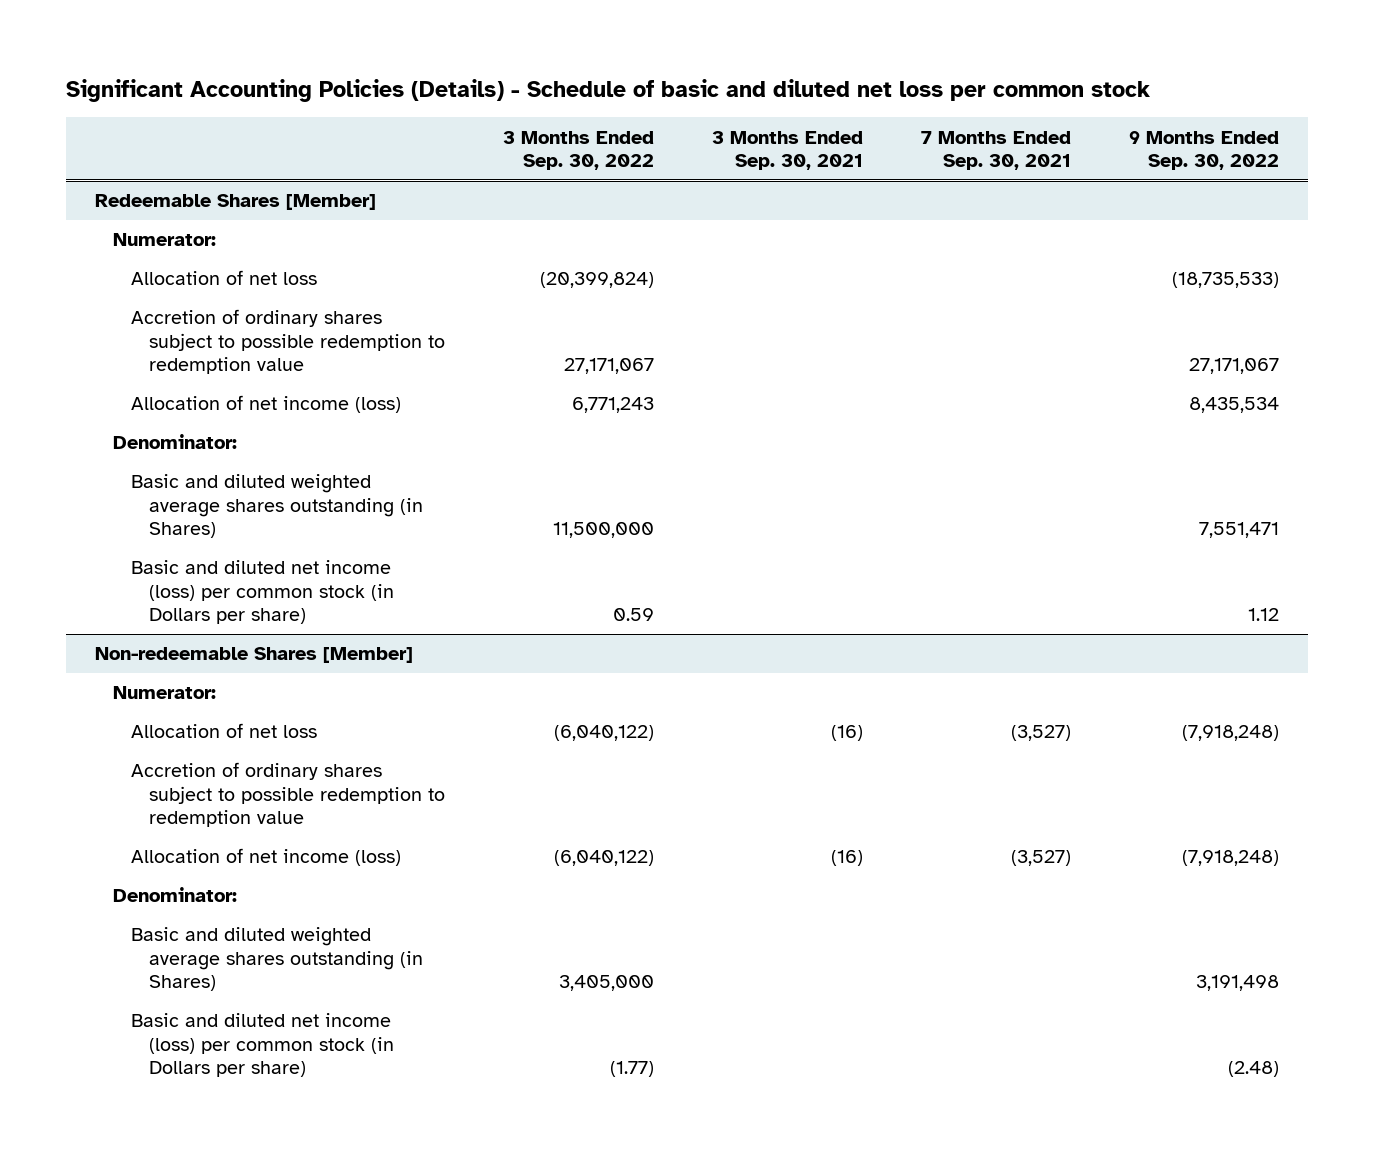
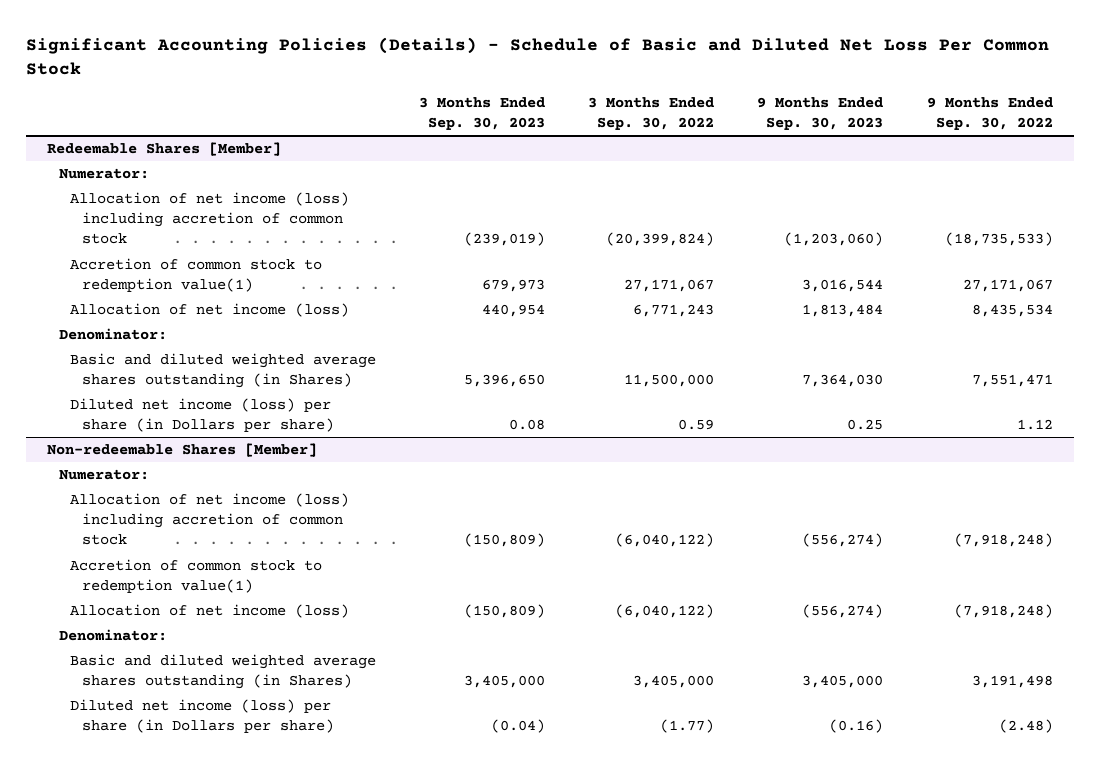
- Significant Accounting Policies (Details) - Schedule of basic and diluted net loss per common stock
+ Significant Accounting Policies (Details) - Schedule of Basic and Diluted Net Loss Per Common Stock
- | 3 Months Ended Sep. 30, 2022 | 3 Months Ended Sep. 30, 2021 | 7 Months Ended Sep. 30, 2021 | 9 Months Ended Sep. 30, 2022
+ | 3 Months Ended Sep. 30, 2023 | 3 Months Ended Sep. 30, 2022 | 9 Months Ended Sep. 30, 2023 | 9 Months Ended Sep. 30, 2022
@ Redeemable Shares [Member]
- Allocation of net loss | (20,399,824) | | | (18,735,533)
- Accretion of ordinary shares subject to possible redemption to redemption value | 27,171,067 | | | 27,171,067
+ Allocation of net income (loss) including accretion of common stock | (239,019) | (20,399,824) | (1,203,060) | (18,735,533)
+ Accretion of common stock to redemption value(1) | 679,973 | 27,171,067 | 3,016,544 | 27,171,067
- Basic and diluted net income (loss) per common stock (in Dollars per share) | 0.59 | | | 1.12
+ Diluted net income (loss) per share (in Dollars per share) | 0.08 | 0.59 | 0.25 | 1.12
@ Non-redeemable Shares [Member]
- Allocation of net loss | (6,040,122) | (16) | (3,527) | (7,918,248)
- Accretion of ordinary shares subject to possible redemption to redemption value
+ Allocation of net income (loss) including accretion of common stock | (150,809) | (6,040,122) | (556,274) | (7,918,248)
+ Accretion of common stock to redemption value(1)
- Basic and diluted net income (loss) per common stock (in Dollars per share) | (1.77) | | | (2.48)
+ Diluted net income (loss) per share (in Dollars per share) | (0.04) | (1.77) | (0.16) | (2.48)

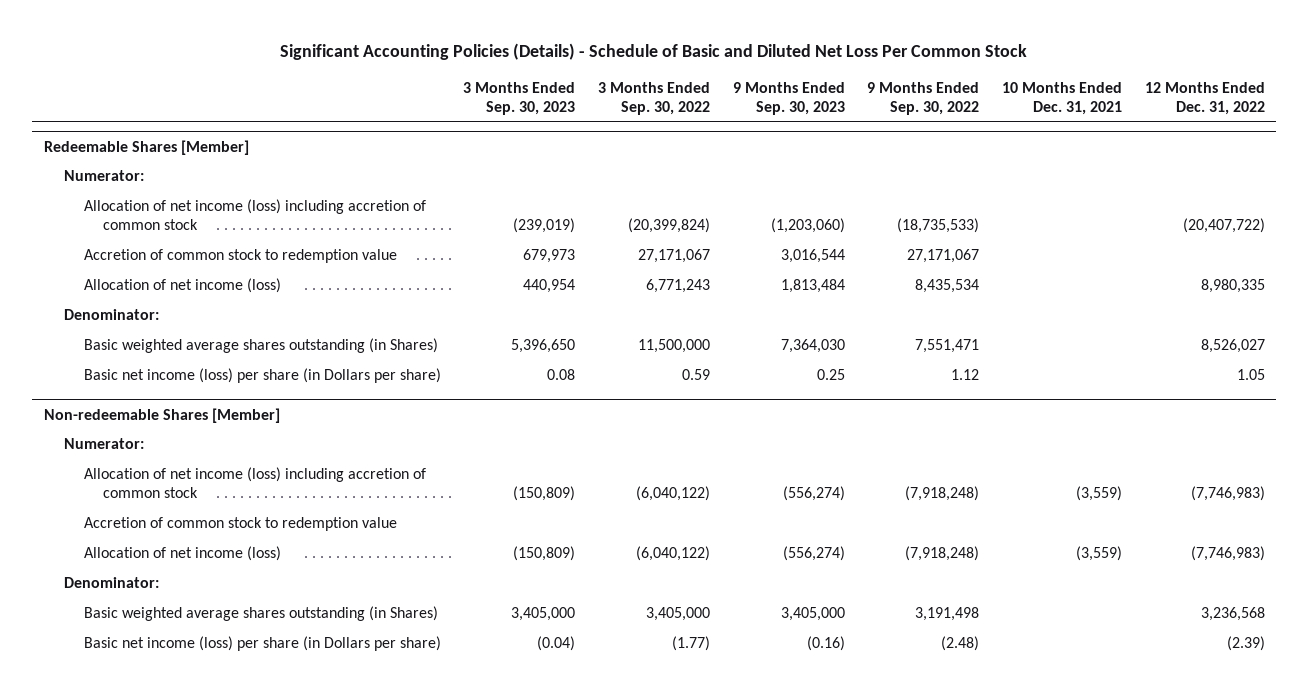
- | 3 Months Ended Sep. 30, 2023 | 3 Months Ended Sep. 30, 2022 | 9 Months Ended Sep. 30, 2023 | 9 Months Ended Sep. 30, 2022
+ | 3 Months Ended Sep. 30, 2023 | 3 Months Ended Sep. 30, 2022 | 9 Months Ended Sep. 30, 2023 | 9 Months Ended Sep. 30, 2022 | 10 Months Ended Dec. 31, 2021 | 12 Months Ended Dec. 31, 2022
@ Redeemable Shares [Member]
- Accretion of common stock to redemption value(1) | 679,973 | 27,171,067 | 3,016,544 | 27,171,067
+ Accretion of common stock to redemption value | 679,973 | 27,171,067 | 3,016,544 | 27,171,067 | |
- Basic and diluted weighted average shares outstanding (in Shares) | 5,396,650 | 11,500,000 | 7,364,030 | 7,551,471
- Diluted net income (loss) per share (in Dollars per share) | 0.08 | 0.59 | 0.25 | 1.12
+ Basic weighted average shares outstanding (in Shares) | 5,396,650 | 11,500,000 | 7,364,030 | 7,551,471 | | 8,526,027
+ Basic net income (loss) per share (in Dollars per share) | 0.08 | 0.59 | 0.25 | 1.12 | | 1.05
@ Non-redeemable Shares [Member]
- Accretion of common stock to redemption value(1)
+ Accretion of common stock to redemption value
- Basic and diluted weighted average shares outstanding (in Shares) | 3,405,000 | 3,405,000 | 3,405,000 | 3,191,498
- Diluted net income (loss) per share (in Dollars per share) | (0.04) | (1.77) | (0.16) | (2.48)
+ Basic weighted average shares outstanding (in Shares) | 3,405,000 | 3,405,000 | 3,405,000 | 3,191,498 | | 3,236,568
+ Basic net income (loss) per share (in Dollars per share) | (0.04) | (1.77) | (0.16) | (2.48) | | (2.39)

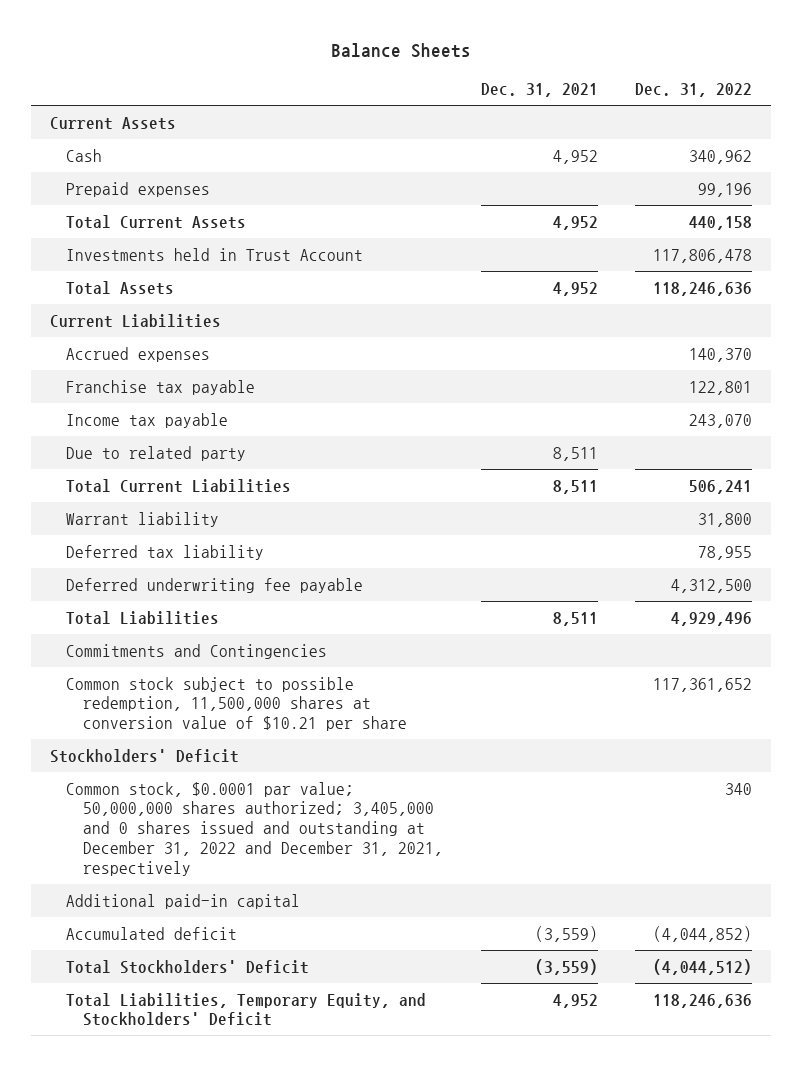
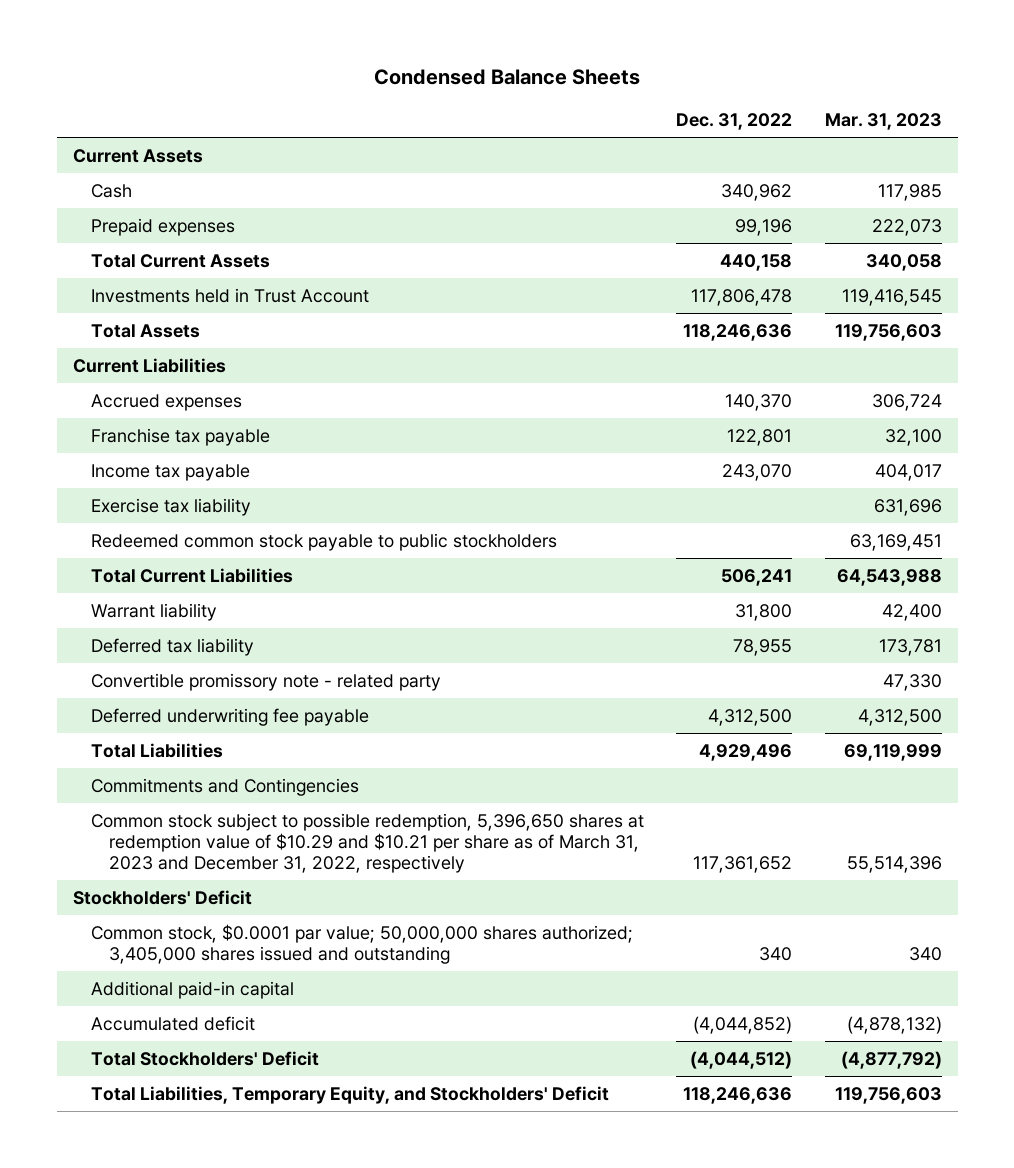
- Balance Sheets
+ Condensed Balance Sheets
- | Dec. 31, 2021 | Dec. 31, 2022
+ | Dec. 31, 2022 | Mar. 31, 2023
- Due to related party | 8,511 |
+ Exercise tax liability | | 631,696
+ Redeemed common stock payable to public stockholders | | 63,169,451
+ Convertible promissory note - related party | | 47,330
- Common stock subject to possible redemption, 11,500,000 shares at conversion value of $10.21 per share | | 117,361,652
+ Common stock subject to possible redemption, 5,396,650 shares at redemption value of $10.29 and $10.21 per share as of March 31, 2023 and December 31, 2022, respectively | 117,361,652 | 55,514,396
- Common stock, $0.0001 par value; 50,000,000 shares authorized; 3,405,000 and 0 shares issued and outstanding at December 31, 2022 and December 31, 2021, respectively | | 340
+ Common stock, $0.0001 par value; 50,000,000 shares authorized; 3,405,000 shares issued and outstanding | 340 | 340

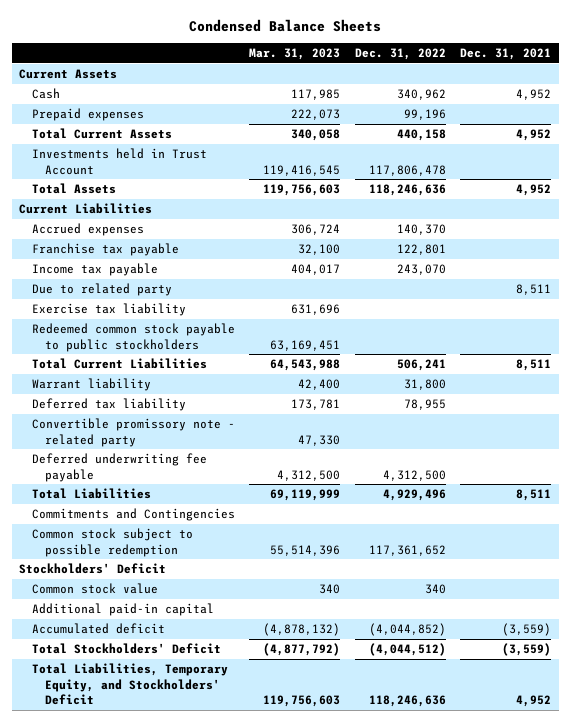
- | Dec. 31, 2022 | Mar. 31, 2023
+ | Mar. 31, 2023 | Dec. 31, 2022 | Dec. 31, 2021
+ Due to related party | | | 8,511
- Common stock subject to possible redemption, 5,396,650 shares at redemption value of $10.29 and $10.21 per share as of March 31, 2023 and December 31, 2022, respectively | 117,361,652 | 55,514,396
+ Common stock subject to possible redemption | 55,514,396 | 117,361,652 |
- Common stock, $0.0001 par value; 50,000,000 shares authorized; 3,405,000 shares issued and outstanding | 340 | 340
+ Common stock value | 340 | 340 |

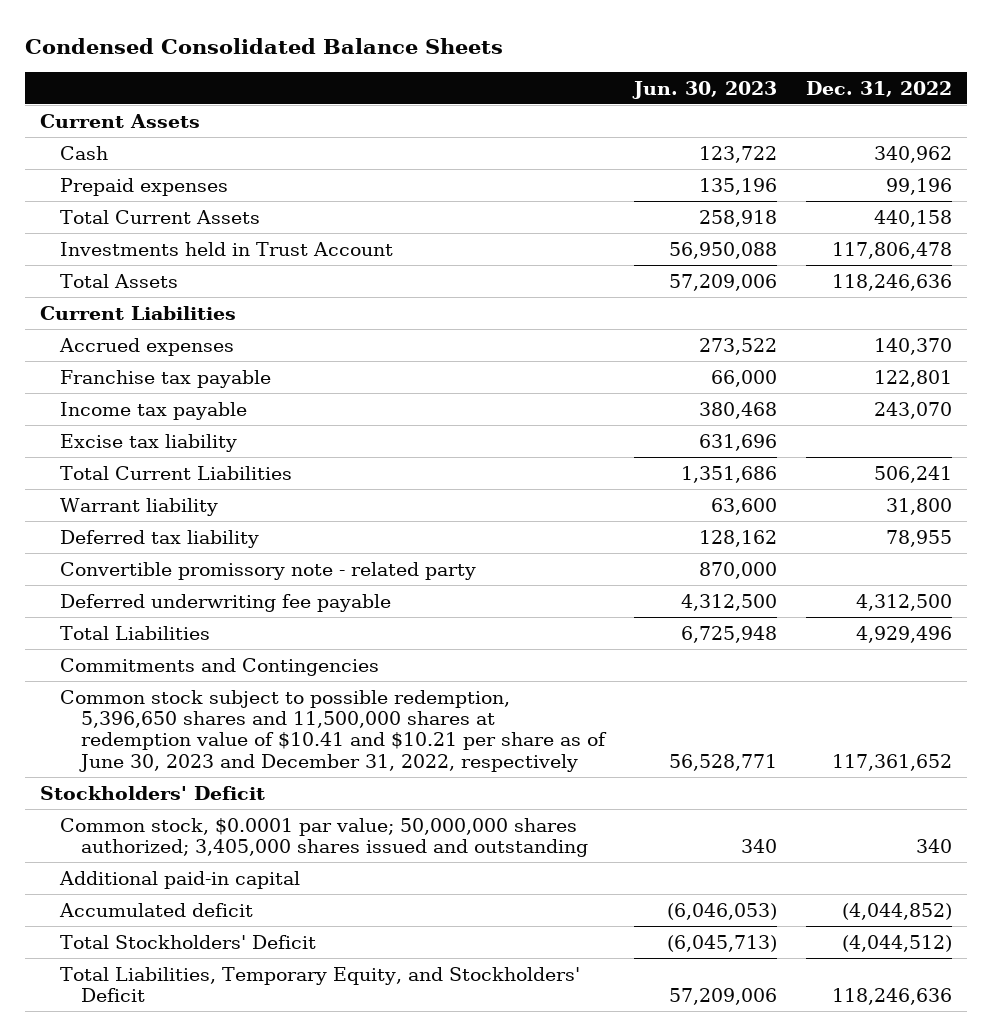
- Condensed Balance Sheets
+ Condensed Consolidated Balance Sheets
- | Mar. 31, 2023 | Dec. 31, 2022 | Dec. 31, 2021
+ | Jun. 30, 2023 | Dec. 31, 2022
- Due to related party | | | 8,511
- Exercise tax liability | 631,696 | |
- Redeemed common stock payable to public stockholders | 63,169,451 | |
+ Excise tax liability | 631,696 |
- Common stock subject to possible redemption | 55,514,396 | 117,361,652 |
+ Common stock subject to possible redemption, 5,396,650 shares and 11,500,000 shares at redemption value of $10.41 and $10.21 per share as of June 30, 2023 and December 31, 2022, respectively | 56,528,771 | 117,361,652
- Common stock value | 340 | 340 |
+ Common stock, $0.0001 par value; 50,000,000 shares authorized; 3,405,000 shares issued and outstanding | 340 | 340

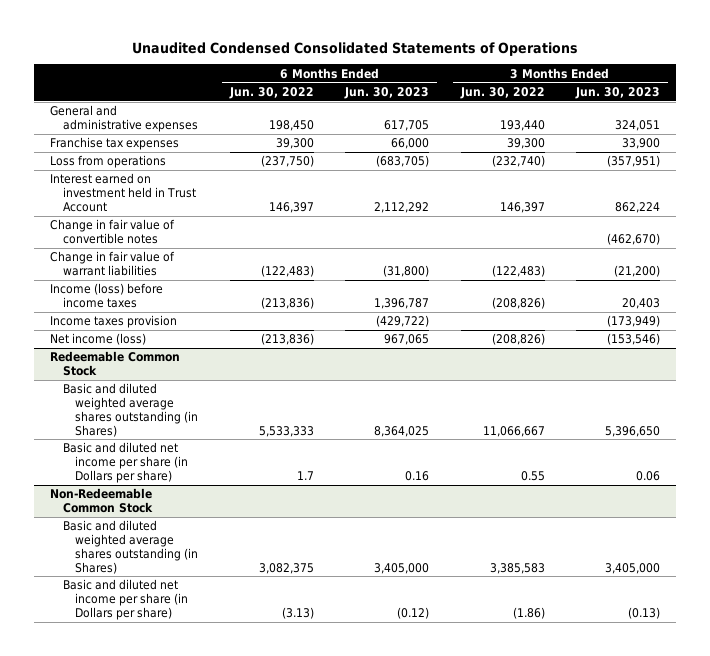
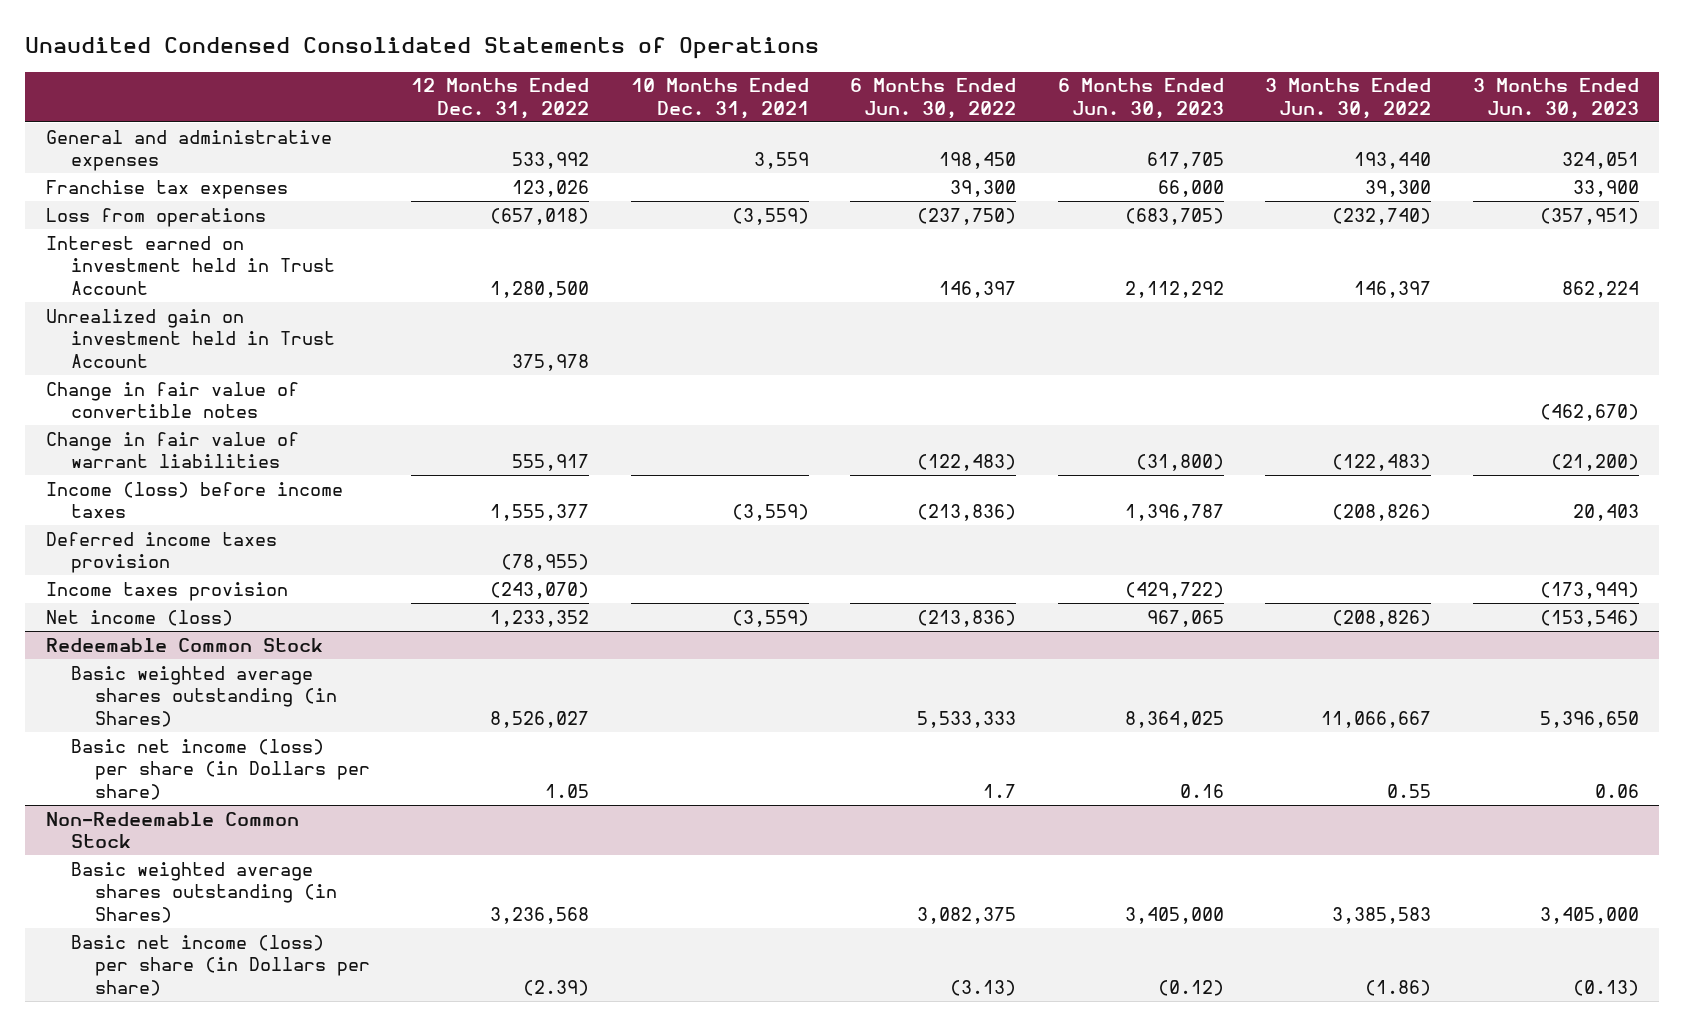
- | 6 Months Ended Jun. 30, 2022 | 6 Months Ended Jun. 30, 2023 | 3 Months Ended Jun. 30, 2022 | 3 Months Ended Jun. 30, 2023
+ | 12 Months Ended Dec. 31, 2022 | 10 Months Ended Dec. 31, 2021 | 6 Months Ended Jun. 30, 2022 | 6 Months Ended Jun. 30, 2023 | 3 Months Ended Jun. 30, 2022 | 3 Months Ended Jun. 30, 2023
+ Unrealized gain on investment held in Trust Account | 375,978 | | | | |
+ Deferred income taxes provision | (78,955) | | | | |
@ Redeemable Common Stock
- Basic and diluted weighted average shares outstanding (in Shares) | 5,533,333 | 8,364,025 | 11,066,667 | 5,396,650
- Basic and diluted net income per share (in Dollars per share) | 1.7 | 0.16 | 0.55 | 0.06
+ Basic weighted average shares outstanding (in Shares) | 8,526,027 | | 5,533,333 | 8,364,025 | 11,066,667 | 5,396,650
+ Basic net income (loss) per share (in Dollars per share) | 1.05 | | 1.7 | 0.16 | 0.55 | 0.06
@ Non-Redeemable Common Stock
- Basic and diluted weighted average shares outstanding (in Shares) | 3,082,375 | 3,405,000 | 3,385,583 | 3,405,000
- Basic and diluted net income per share (in Dollars per share) | (3.13) | (0.12) | (1.86) | (0.13)
+ Basic weighted average shares outstanding (in Shares) | 3,236,568 | | 3,082,375 | 3,405,000 | 3,385,583 | 3,405,000
+ Basic net income (loss) per share (in Dollars per share) | (2.39) | | (3.13) | (0.12) | (1.86) | (0.13)

